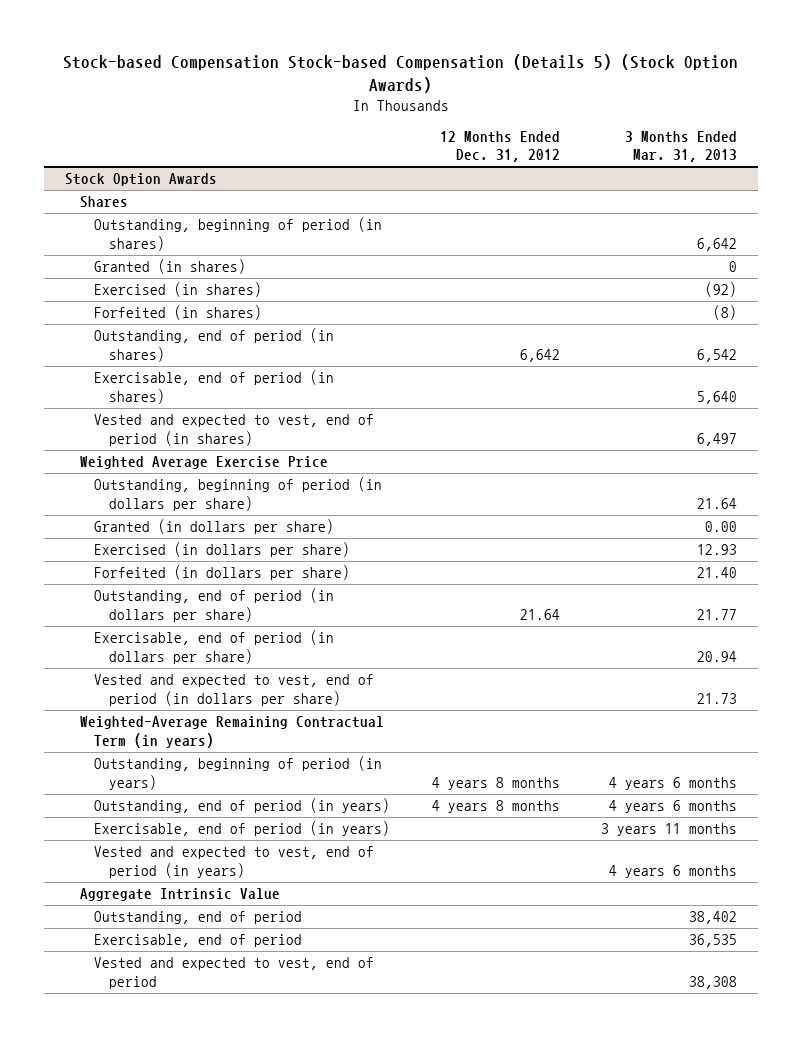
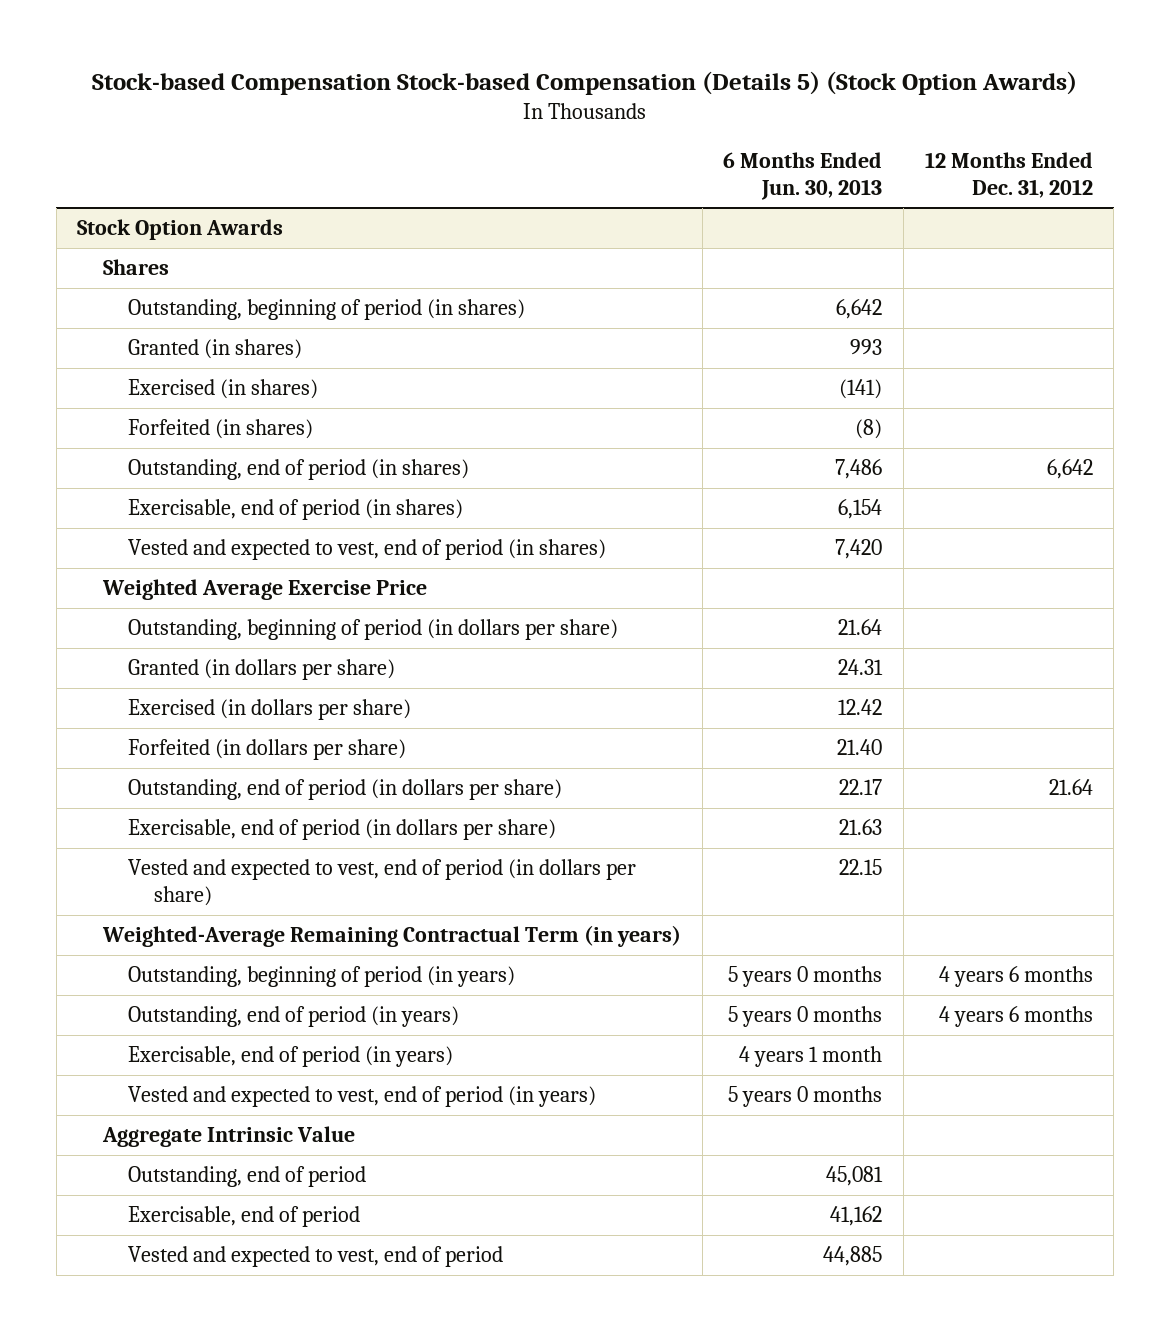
- | 12 Months Ended Dec. 31, 2012 | 3 Months Ended Mar. 31, 2013
+ | 6 Months Ended Jun. 30, 2013 | 12 Months Ended Dec. 31, 2012
@ Stock Option Awards
- Outstanding, beginning of period (in years) | 4 years 8 months | 4 years 6 months
- Outstanding, end of period (in years) | 4 years 8 months | 4 years 6 months
+ Outstanding, beginning of period (in years) | 5 years 0 months | 4 years 6 months
+ Outstanding, end of period (in years) | 5 years 0 months | 4 years 6 months

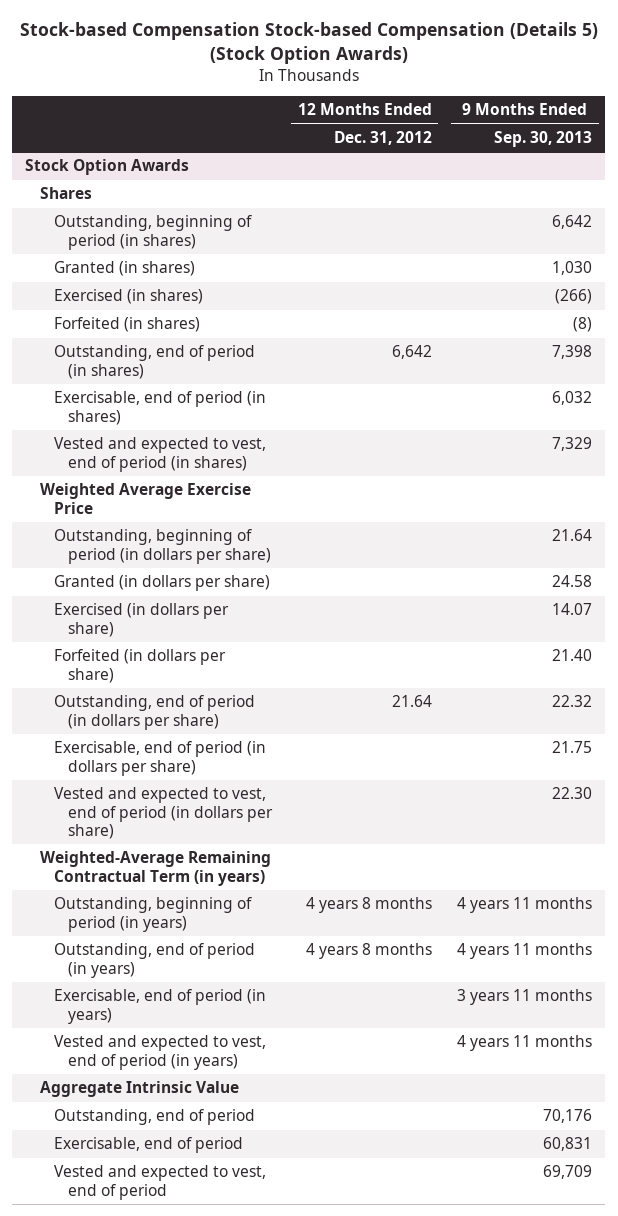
- | 6 Months Ended Jun. 30, 2013 | 12 Months Ended Dec. 31, 2012
+ | 12 Months Ended Dec. 31, 2012 | 9 Months Ended Sep. 30, 2013
@ Stock Option Awards
- Outstanding, beginning of period (in years) | 5 years 0 months | 4 years 6 months
- Outstanding, end of period (in years) | 5 years 0 months | 4 years 6 months
+ Outstanding, beginning of period (in years) | 4 years 8 months | 4 years 11 months
+ Outstanding, end of period (in years) | 4 years 8 months | 4 years 11 months

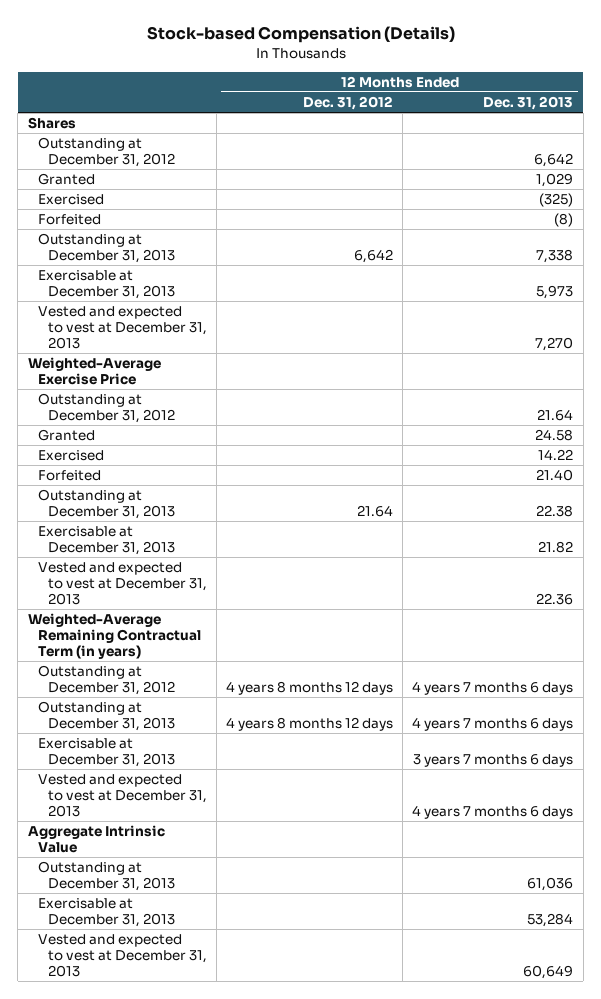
- Stock-based Compensation Stock-based Compensation (Details 5) (Stock Option Awards)
+ Stock-based Compensation (Details)
- | 12 Months Ended Dec. 31, 2012 | 9 Months Ended Sep. 30, 2013
+ | 12 Months Ended Dec. 31, 2012 | 12 Months Ended Dec. 31, 2013
- Stock Option Awards
- Shares
- Outstanding, beginning of period (in shares) | | 6,642
- Granted (in shares) | | 1,030
- Exercised (in shares) | | (266)
- Forfeited (in shares) | | (8)
- Outstanding, end of period (in shares) | 6,642 | 7,398
- Exercisable, end of period (in shares) | | 6,032
- Vested and expected to vest, end of period (in shares) | | 7,329
- Weighted Average Exercise Price
- Outstanding, beginning of period (in dollars per share) | | 21.64
- Granted (in dollars per share) | | 24.58
- Exercised (in dollars per share) | | 14.07
- Forfeited (in dollars per share) | | 21.40
- Outstanding, end of period (in dollars per share) | 21.64 | 22.32
- Exercisable, end of period (in dollars per share) | | 21.75
- Vested and expected to vest, end of period (in dollars per share) | | 22.30
- Weighted-Average Remaining Contractual Term (in years)
- Outstanding, beginning of period (in years) | 4 years 8 months | 4 years 11 months
- Outstanding, end of period (in years) | 4 years 8 months | 4 years 11 months
- Exercisable, end of period (in years) | | 3 years 11 months
- Vested and expected to vest, end of period (in years) | | 4 years 11 months
- Aggregate Intrinsic Value
- Outstanding, end of period | | 70,176
- Exercisable, end of period | | 60,831
- Vested and expected to vest, end of period | | 69,709
+ Shares
+ Outstanding at December 31, 2012 | | 6,642
+ Granted | | 1,029
+ Exercised | | (325)
+ Forfeited | | (8)
+ Outstanding at December 31, 2013 | 6,642 | 7,338
+ Exercisable at December 31, 2013 | | 5,973
+ Vested and expected to vest at December 31, 2013 | | 7,270
+ Weighted-Average Exercise Price
+ Outstanding at December 31, 2012 | | 21.64
+ Granted | | 24.58
+ Exercised | | 14.22
+ Forfeited | | 21.40
+ Outstanding at December 31, 2013 | 21.64 | 22.38
+ Exercisable at December 31, 2013 | | 21.82
+ Vested and expected to vest at December 31, 2013 | | 22.36
+ Weighted-Average Remaining Contractual Term (in years)
+ Outstanding at December 31, 2012 | 4 years 8 months 12 days | 4 years 7 months 6 days
+ Outstanding at December 31, 2013 | 4 years 8 months 12 days | 4 years 7 months 6 days
+ Exercisable at December 31, 2013 | | 3 years 7 months 6 days
+ Vested and expected to vest at December 31, 2013 | | 4 years 7 months 6 days
+ Aggregate Intrinsic Value
+ Outstanding at December 31, 2013 | | 61,036
+ Exercisable at December 31, 2013 | | 53,284
+ Vested and expected to vest at December 31, 2013 | | 60,649

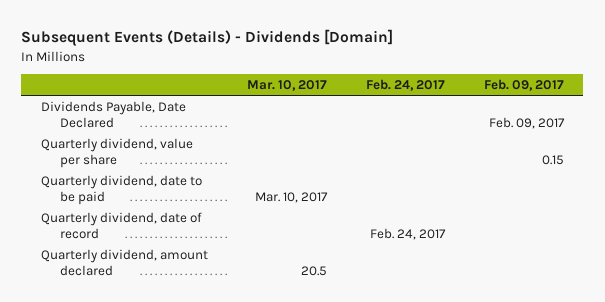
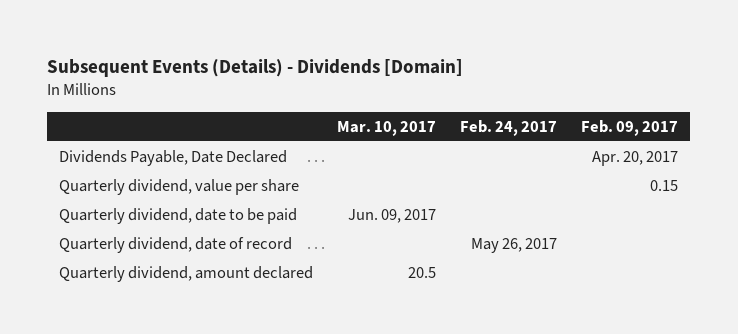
- Dividends Payable, Date Declared | | | Feb. 09, 2017
+ Dividends Payable, Date Declared | | | Apr. 20, 2017
- Quarterly dividend, date to be paid | Mar. 10, 2017 | |
- Quarterly dividend, date of record | | Feb. 24, 2017 |
+ Quarterly dividend, date to be paid | Jun. 09, 2017 | |
+ Quarterly dividend, date of record | | May 26, 2017 |

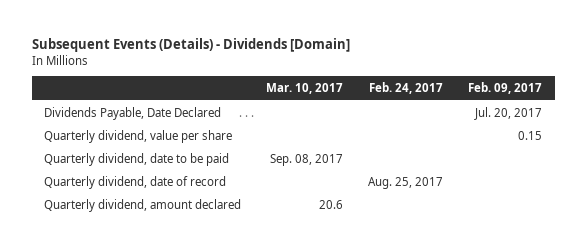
- Dividends Payable, Date Declared | | | Apr. 20, 2017
+ Dividends Payable, Date Declared | | | Jul. 20, 2017
- Quarterly dividend, date to be paid | Jun. 09, 2017 | |
- Quarterly dividend, date of record | | May 26, 2017 |
- Quarterly dividend, amount declared | 20.5 | |
+ Quarterly dividend, date to be paid | Sep. 08, 2017 | |
+ Quarterly dividend, date of record | | Aug. 25, 2017 |
+ Quarterly dividend, amount declared | 20.6 | |

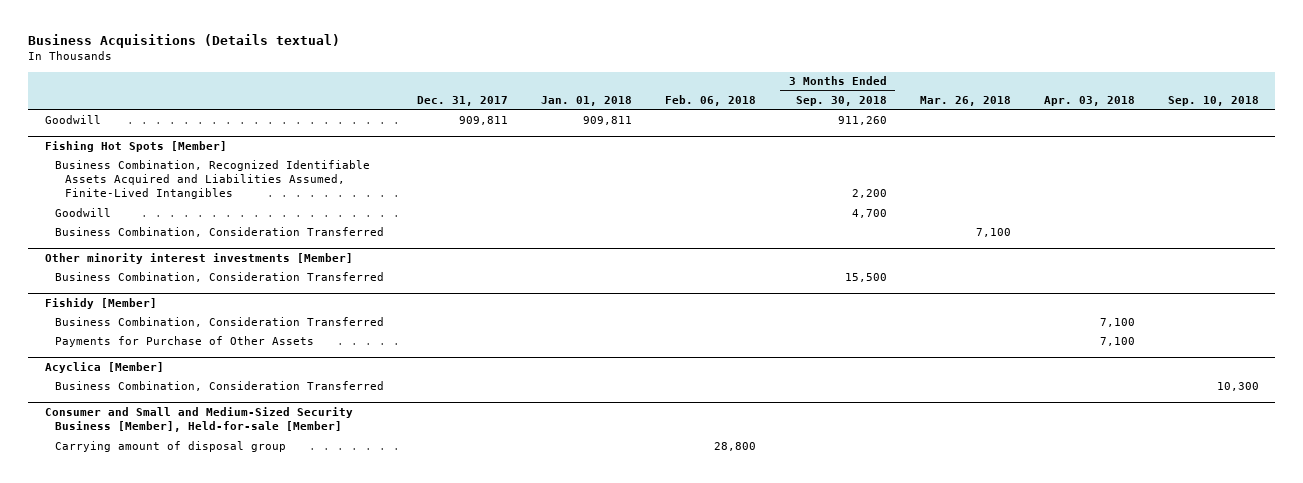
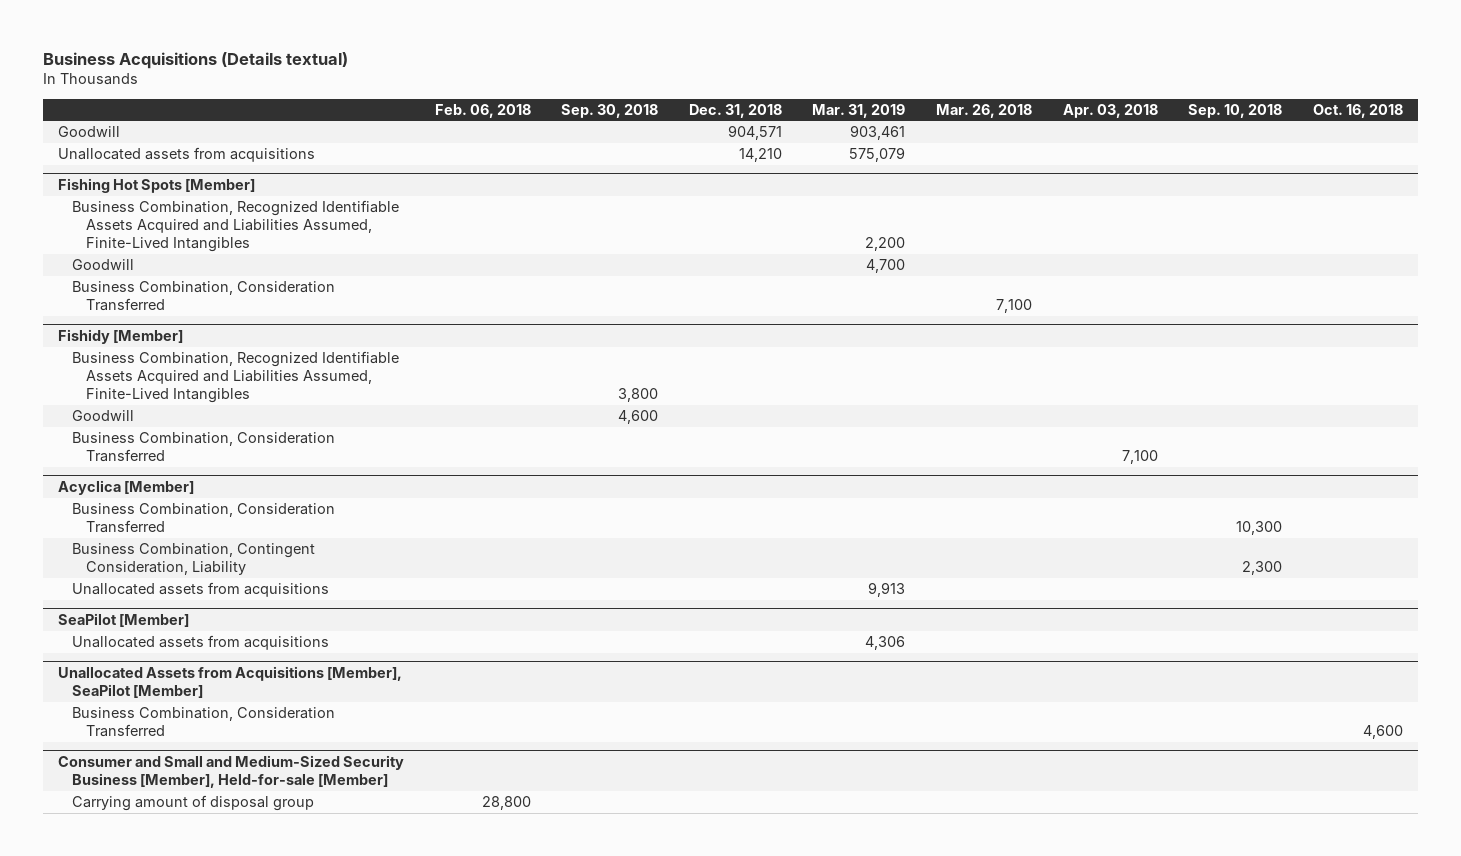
- | Dec. 31, 2017 | Jan. 01, 2018 | Feb. 06, 2018 | 3 Months Ended Sep. 30, 2018 | Mar. 26, 2018 | Apr. 03, 2018 | Sep. 10, 2018
+ | Feb. 06, 2018 | Sep. 30, 2018 | Dec. 31, 2018 | Mar. 31, 2019 | Mar. 26, 2018 | Apr. 03, 2018 | Sep. 10, 2018 | Oct. 16, 2018
+ Unallocated assets from acquisitions | | | 14,210 | 575,079 | | | |
- Other minority interest investments [Member]
- Business Combination, Consideration Transferred | | | | 15,500 | | |
@ Fishidy [Member]
+ Business Combination, Recognized Identifiable Assets Acquired and Liabilities Assumed, Finite-Lived Intangibles | | 3,800 | | | | | |
+ Goodwill | | 4,600 | | | | | |
- Payments for Purchase of Other Assets | | | | | | 7,100 |
@ Acyclica [Member]
+ Business Combination, Contingent Consideration, Liability | | | | | | | 2,300 |
+ Unallocated assets from acquisitions | | | | 9,913 | | | |
+ SeaPilot [Member]
+ Unallocated assets from acquisitions | | | | 4,306 | | | |
+ Unallocated Assets from Acquisitions [Member], SeaPilot [Member]
+ Business Combination, Consideration Transferred | | | | | | | | 4,600

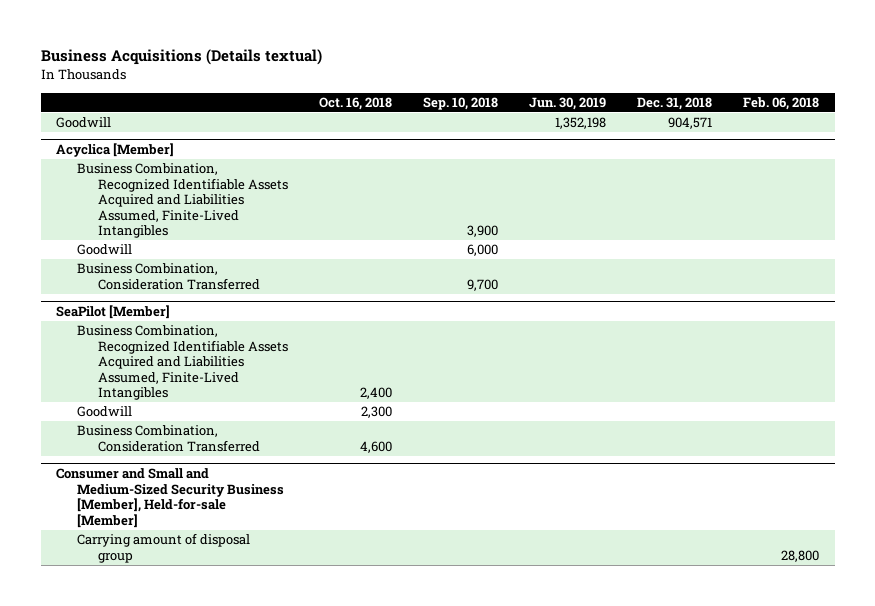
- | Feb. 06, 2018 | Sep. 30, 2018 | Dec. 31, 2018 | Mar. 31, 2019 | Mar. 26, 2018 | Apr. 03, 2018 | Sep. 10, 2018 | Oct. 16, 2018
+ | Oct. 16, 2018 | Sep. 10, 2018 | Jun. 30, 2019 | Dec. 31, 2018 | Feb. 06, 2018
- Unallocated assets from acquisitions | | | 14,210 | 575,079 | | | |
- Fishing Hot Spots [Member]
- Business Combination, Recognized Identifiable Assets Acquired and Liabilities Assumed, Finite-Lived Intangibles | | | | 2,200 | | | |
- Goodwill | | | | 4,700 | | | |
- Business Combination, Consideration Transferred | | | | | 7,100 | | |
- Fishidy [Member]
- Business Combination, Recognized Identifiable Assets Acquired and Liabilities Assumed, Finite-Lived Intangibles | | 3,800 | | | | | |
- Goodwill | | 4,600 | | | | | |
- Business Combination, Consideration Transferred | | | | | | 7,100 | |
@ Acyclica [Member]
- Business Combination, Consideration Transferred | | | | | | | 10,300 |
- Business Combination, Contingent Consideration, Liability | | | | | | | 2,300 |
- Unallocated assets from acquisitions | | | | 9,913 | | | |
+ Business Combination, Recognized Identifiable Assets Acquired and Liabilities Assumed, Finite-Lived Intangibles | | 3,900 | | |
+ Goodwill | | 6,000 | | |
+ Business Combination, Consideration Transferred | | 9,700 | | |
@ SeaPilot [Member]
- Unallocated assets from acquisitions | | | | 4,306 | | | |
- Unallocated Assets from Acquisitions [Member], SeaPilot [Member]
- Business Combination, Consideration Transferred | | | | | | | | 4,600
@ SeaPilot [Member]
+ Business Combination, Recognized Identifiable Assets Acquired and Liabilities Assumed, Finite-Lived Intangibles | 2,400 | | | |
+ Goodwill | 2,300 | | | |
+ Business Combination, Consideration Transferred | 4,600 | | | |

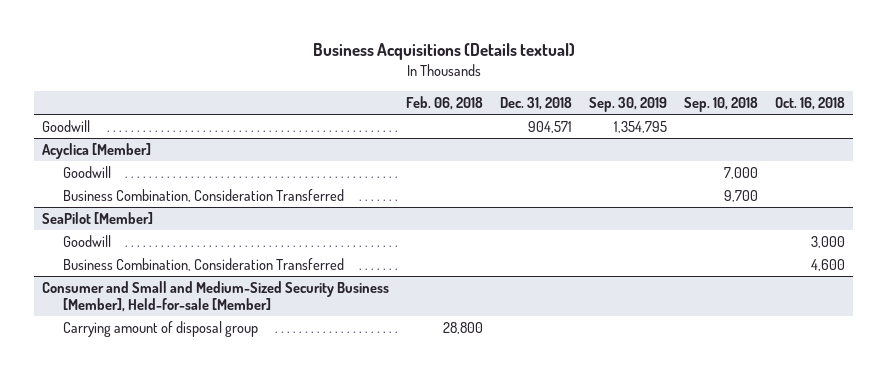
- | Oct. 16, 2018 | Sep. 10, 2018 | Jun. 30, 2019 | Dec. 31, 2018 | Feb. 06, 2018
+ | Feb. 06, 2018 | Dec. 31, 2018 | Sep. 30, 2019 | Sep. 10, 2018 | Oct. 16, 2018
@ Acyclica [Member]
- Business Combination, Recognized Identifiable Assets Acquired and Liabilities Assumed, Finite-Lived Intangibles | | 3,900 | | |
- Goodwill | | 6,000 | | |
+ Goodwill | | | | 7,000 |
@ SeaPilot [Member]
- Business Combination, Recognized Identifiable Assets Acquired and Liabilities Assumed, Finite-Lived Intangibles | 2,400 | | | |
- Goodwill | 2,300 | | | |
+ Goodwill | | | | | 3,000

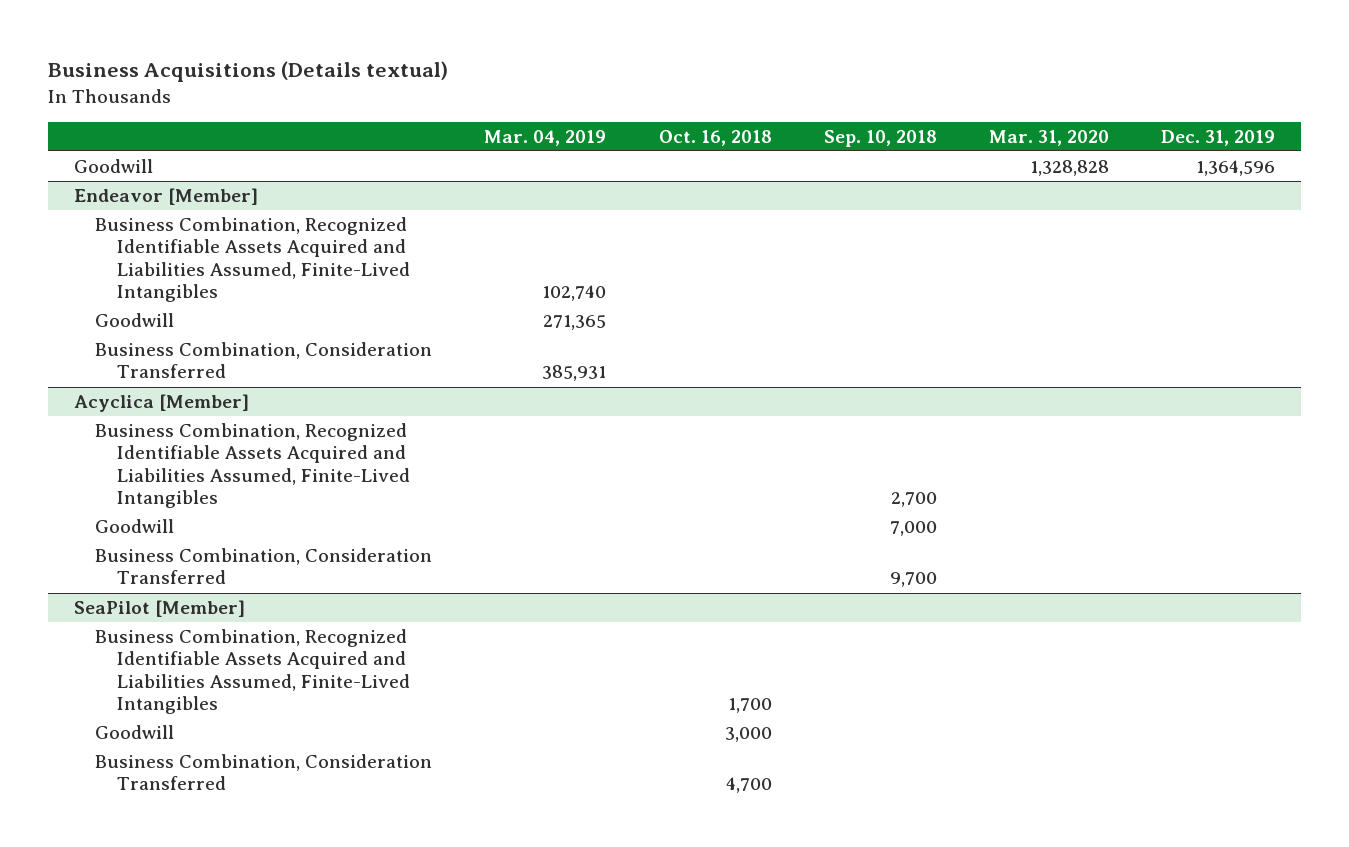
- | Feb. 06, 2018 | Dec. 31, 2018 | Sep. 30, 2019 | Sep. 10, 2018 | Oct. 16, 2018
+ | Mar. 04, 2019 | Oct. 16, 2018 | Sep. 10, 2018 | Mar. 31, 2020 | Dec. 31, 2019
+ Endeavor [Member]
+ Business Combination, Recognized Identifiable Assets Acquired and Liabilities Assumed, Finite-Lived Intangibles | 102,740 | | | |
+ Goodwill | 271,365 | | | |
+ Business Combination, Consideration Transferred | 385,931 | | | |
@ Acyclica [Member]
+ Business Combination, Recognized Identifiable Assets Acquired and Liabilities Assumed, Finite-Lived Intangibles | | | 2,700 | |
@ SeaPilot [Member]
+ Business Combination, Recognized Identifiable Assets Acquired and Liabilities Assumed, Finite-Lived Intangibles | | 1,700 | | |
- Business Combination, Consideration Transferred | | | | | 4,600
- Consumer and Small and Medium-Sized Security Business [Member], Held-for-sale [Member]
- Carrying amount of disposal group | 28,800 | | | |
@ SeaPilot [Member]
+ Business Combination, Consideration Transferred | | 4,700 | | |

